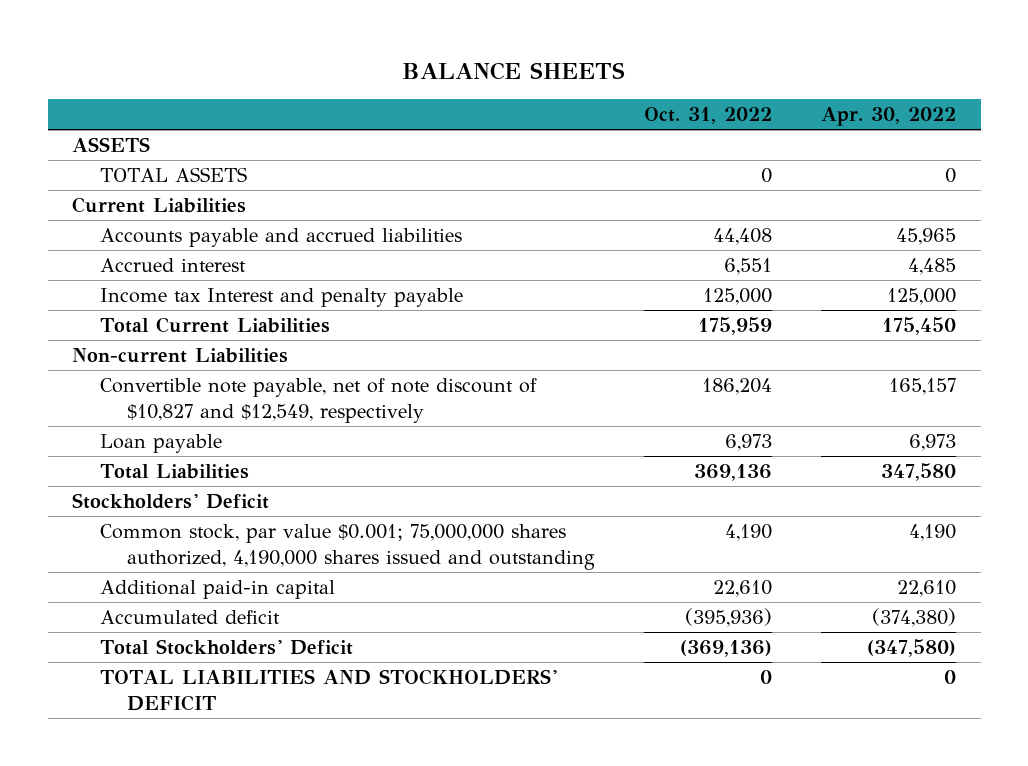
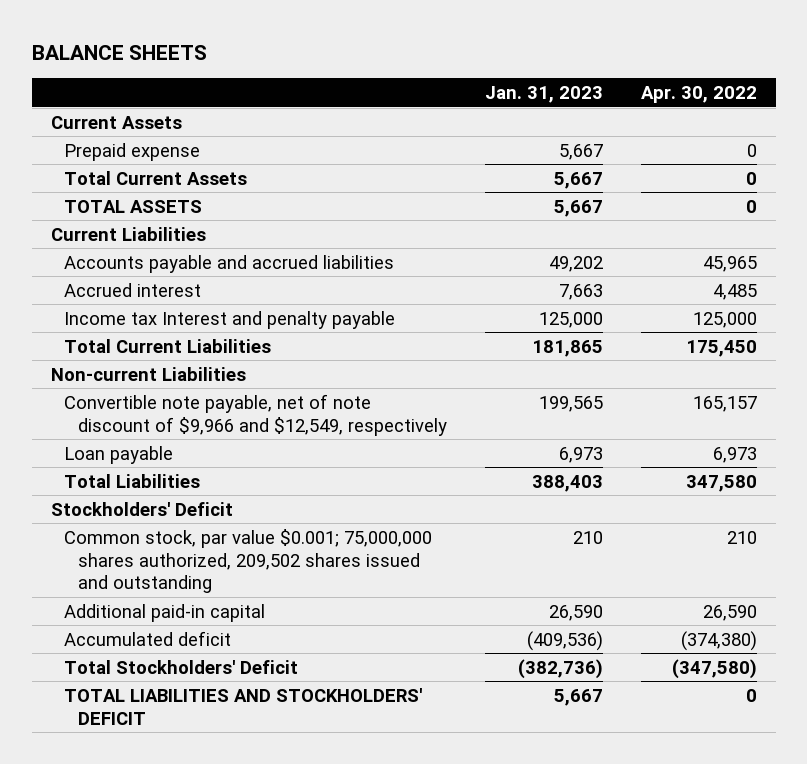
- | Oct. 31, 2022 | Apr. 30, 2022
+ | Jan. 31, 2023 | Apr. 30, 2022
- ASSETS
+ Current Assets
+ Prepaid expense | 5,667 | 0
+ Total Current Assets | 5,667 | 0
- Convertible note payable, net of note discount of $10,827 and $12,549, respectively | 186,204 | 165,157
+ Convertible note payable, net of note discount of $9,966 and $12,549, respectively | 199,565 | 165,157
- Common stock, par value $0.001; 75,000,000 shares authorized, 4,190,000 shares issued and outstanding | 4,190 | 4,190
- Additional paid-in capital | 22,610 | 22,610
+ Common stock, par value $0.001; 75,000,000 shares authorized, 209,502 shares issued and outstanding | 210 | 210
+ Additional paid-in capital | 26,590 | 26,590

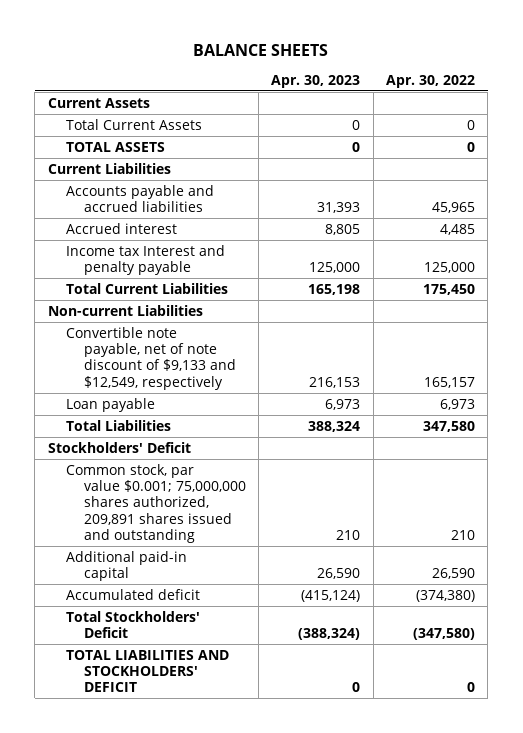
- | Jan. 31, 2023 | Apr. 30, 2022
+ | Apr. 30, 2023 | Apr. 30, 2022
- Prepaid expense | 5,667 | 0
- Convertible note payable, net of note discount of $9,966 and $12,549, respectively | 199,565 | 165,157
+ Convertible note payable, net of note discount of $9,133 and $12,549, respectively | 216,153 | 165,157
- Common stock, par value $0.001; 75,000,000 shares authorized, 209,502 shares issued and outstanding | 210 | 210
+ Common stock, par value $0.001; 75,000,000 shares authorized, 209,891 shares issued and outstanding | 210 | 210

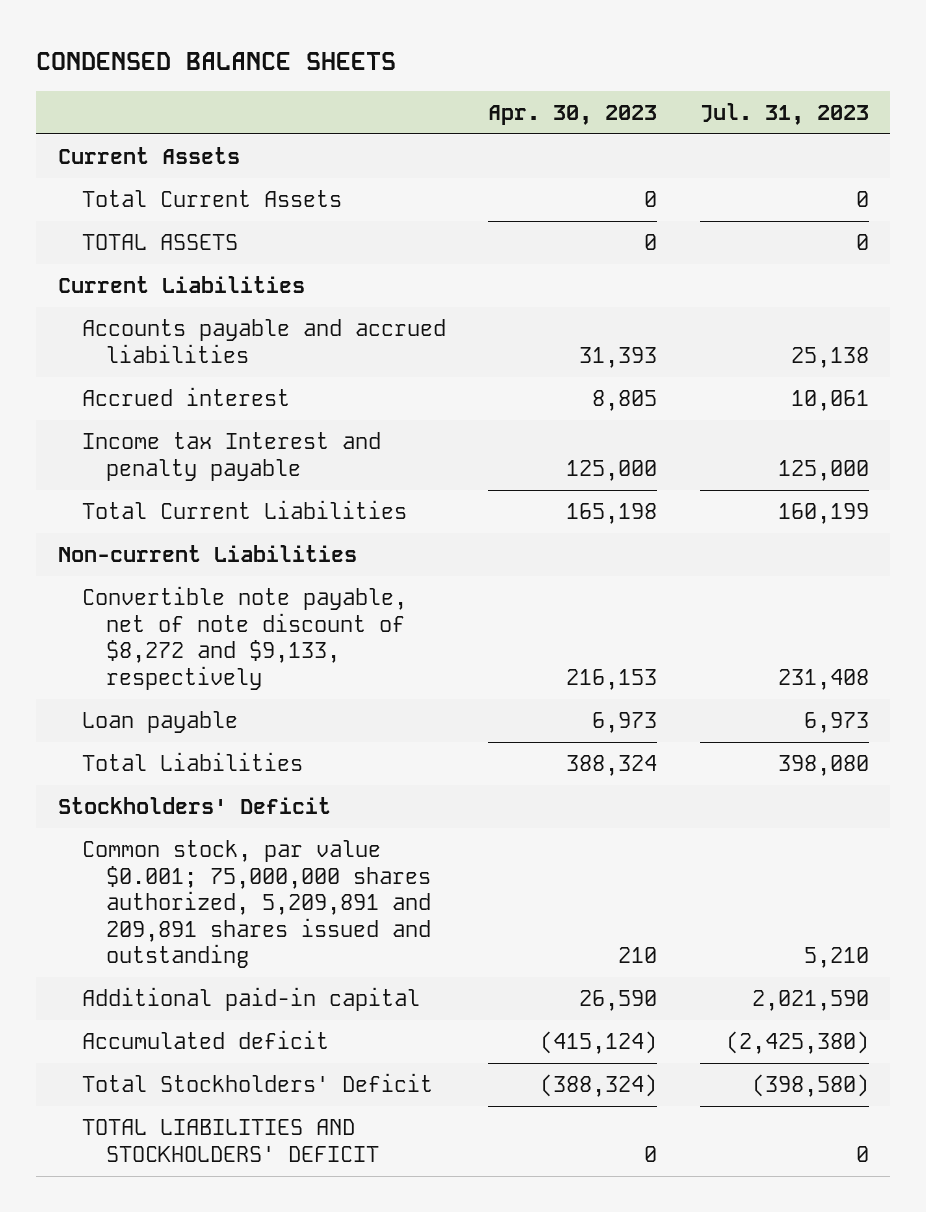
- BALANCE SHEETS
+ CONDENSED BALANCE SHEETS
- | Apr. 30, 2023 | Apr. 30, 2022
+ | Apr. 30, 2023 | Jul. 31, 2023
- Convertible note payable, net of note discount of $9,133 and $12,549, respectively | 216,153 | 165,157
+ Convertible note payable, net of note discount of $8,272 and $9,133, respectively | 216,153 | 231,408
- Common stock, par value $0.001; 75,000,000 shares authorized, 209,891 shares issued and outstanding | 210 | 210
+ Common stock, par value $0.001; 75,000,000 shares authorized, 5,209,891 and 209,891 shares issued and outstanding | 210 | 5,210

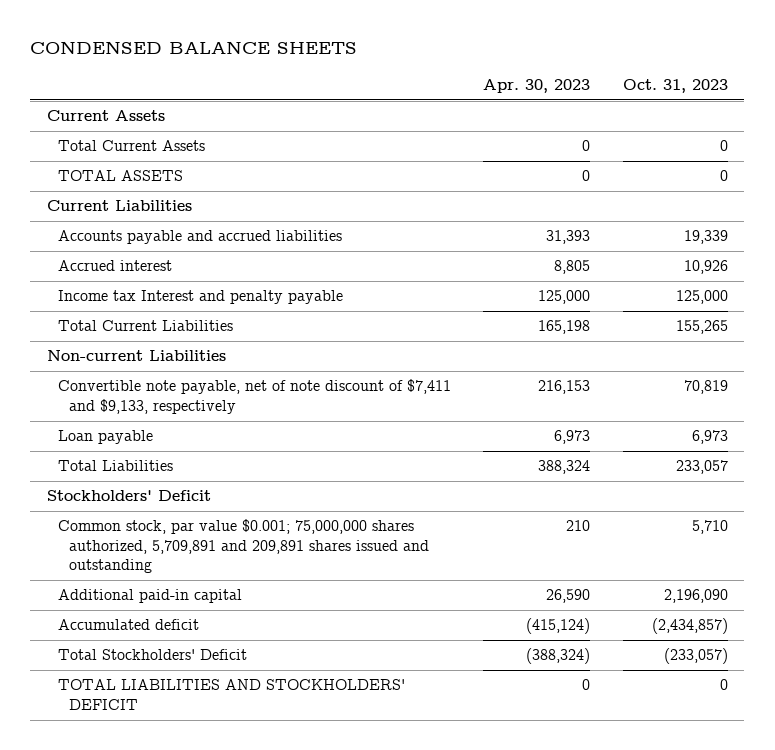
- | Apr. 30, 2023 | Jul. 31, 2023
+ | Apr. 30, 2023 | Oct. 31, 2023
- Convertible note payable, net of note discount of $8,272 and $9,133, respectively | 216,153 | 231,408
+ Convertible note payable, net of note discount of $7,411 and $9,133, respectively | 216,153 | 70,819
- Common stock, par value $0.001; 75,000,000 shares authorized, 5,209,891 and 209,891 shares issued and outstanding | 210 | 5,210
+ Common stock, par value $0.001; 75,000,000 shares authorized, 5,709,891 and 209,891 shares issued and outstanding | 210 | 5,710

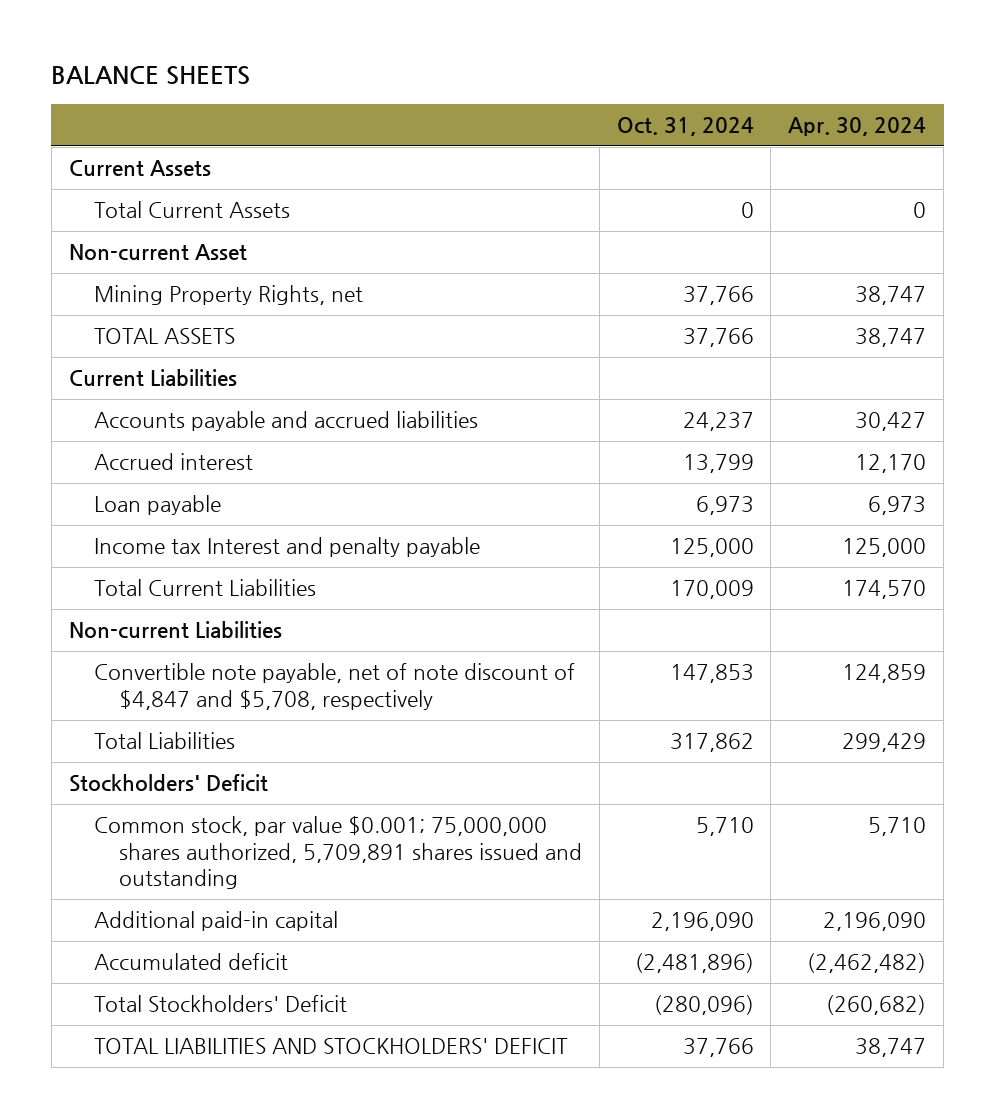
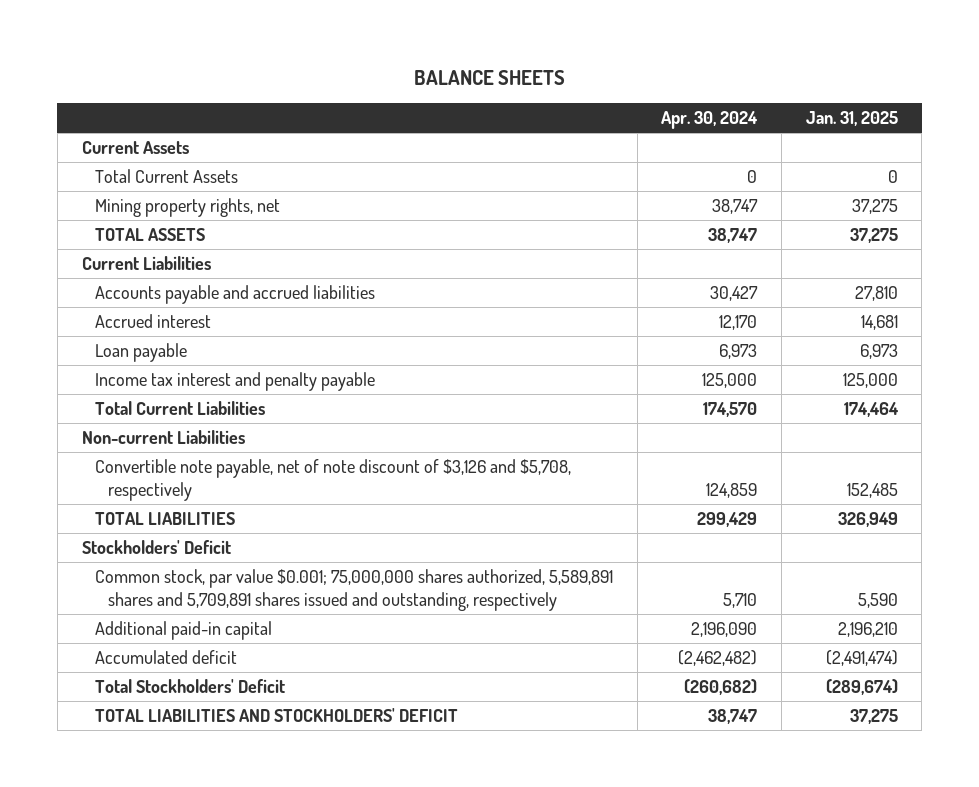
- | Oct. 31, 2024 | Apr. 30, 2024
+ | Apr. 30, 2024 | Jan. 31, 2025
- Non-current Asset
- Mining Property Rights, net | 37,766 | 38,747
+ Mining property rights, net | 38,747 | 37,275
- Income tax Interest and penalty payable | 125,000 | 125,000
+ Income tax interest and penalty payable | 125,000 | 125,000
- Convertible note payable, net of note discount of $4,847 and $5,708, respectively | 147,853 | 124,859
- Total Liabilities | 317,862 | 299,429
+ Convertible note payable, net of note discount of $3,126 and $5,708, respectively | 124,859 | 152,485
+ TOTAL LIABILITIES | 299,429 | 326,949
- Common stock, par value $0.001; 75,000,000 shares authorized, 5,709,891 shares issued and outstanding | 5,710 | 5,710
+ Common stock, par value $0.001; 75,000,000 shares authorized, 5,589,891 shares and 5,709,891 shares issued and outstanding, respectively | 5,710 | 5,590

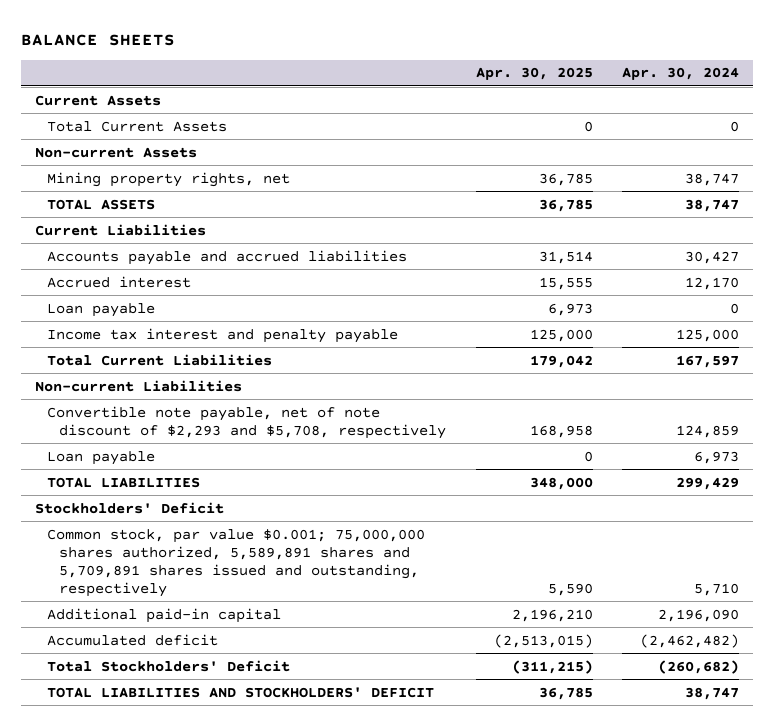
- | Apr. 30, 2024 | Jan. 31, 2025
+ | Apr. 30, 2025 | Apr. 30, 2024
+ Non-current Assets
+ Loan payable | 6,973 | 0
- Total Current Liabilities | 174,570 | 174,464
+ Total Current Liabilities | 179,042 | 167,597
- Convertible note payable, net of note discount of $3,126 and $5,708, respectively | 124,859 | 152,485
+ Convertible note payable, net of note discount of $2,293 and $5,708, respectively | 168,958 | 124,859
moved down: Loan payable | 0 | 6,973

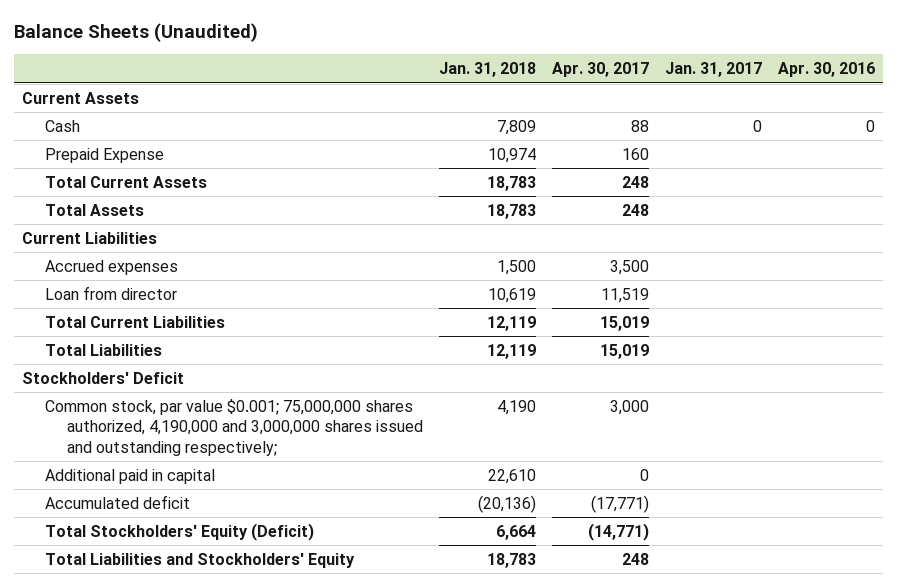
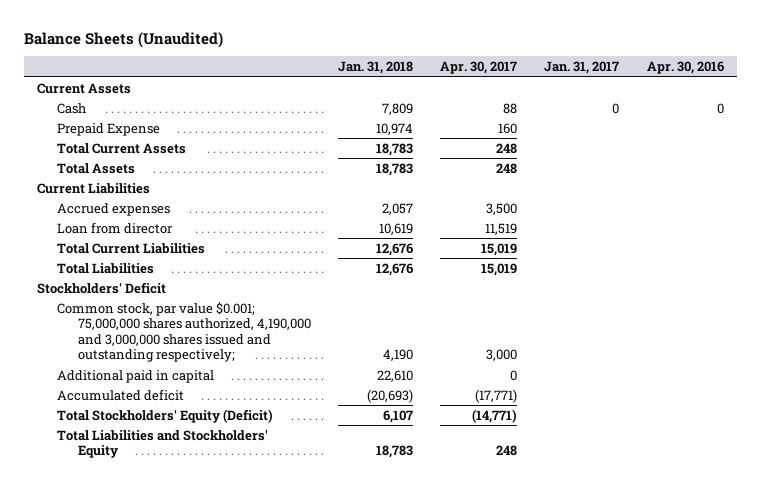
- Accrued expenses | 1,500 | 3,500 | |
+ Accrued expenses | 2,057 | 3,500 | |
- Total Current Liabilities | 12,119 | 15,019 | |
- Total Liabilities | 12,119 | 15,019 | |
+ Total Current Liabilities | 12,676 | 15,019 | |
+ Total Liabilities | 12,676 | 15,019 | |
- Accumulated deficit | (20,136) | (17,771) | |
- Total Stockholders' Equity (Deficit) | 6,664 | (14,771) | |
+ Accumulated deficit | (20,693) | (17,771) | |
+ Total Stockholders' Equity (Deficit) | 6,107 | (14,771) | |

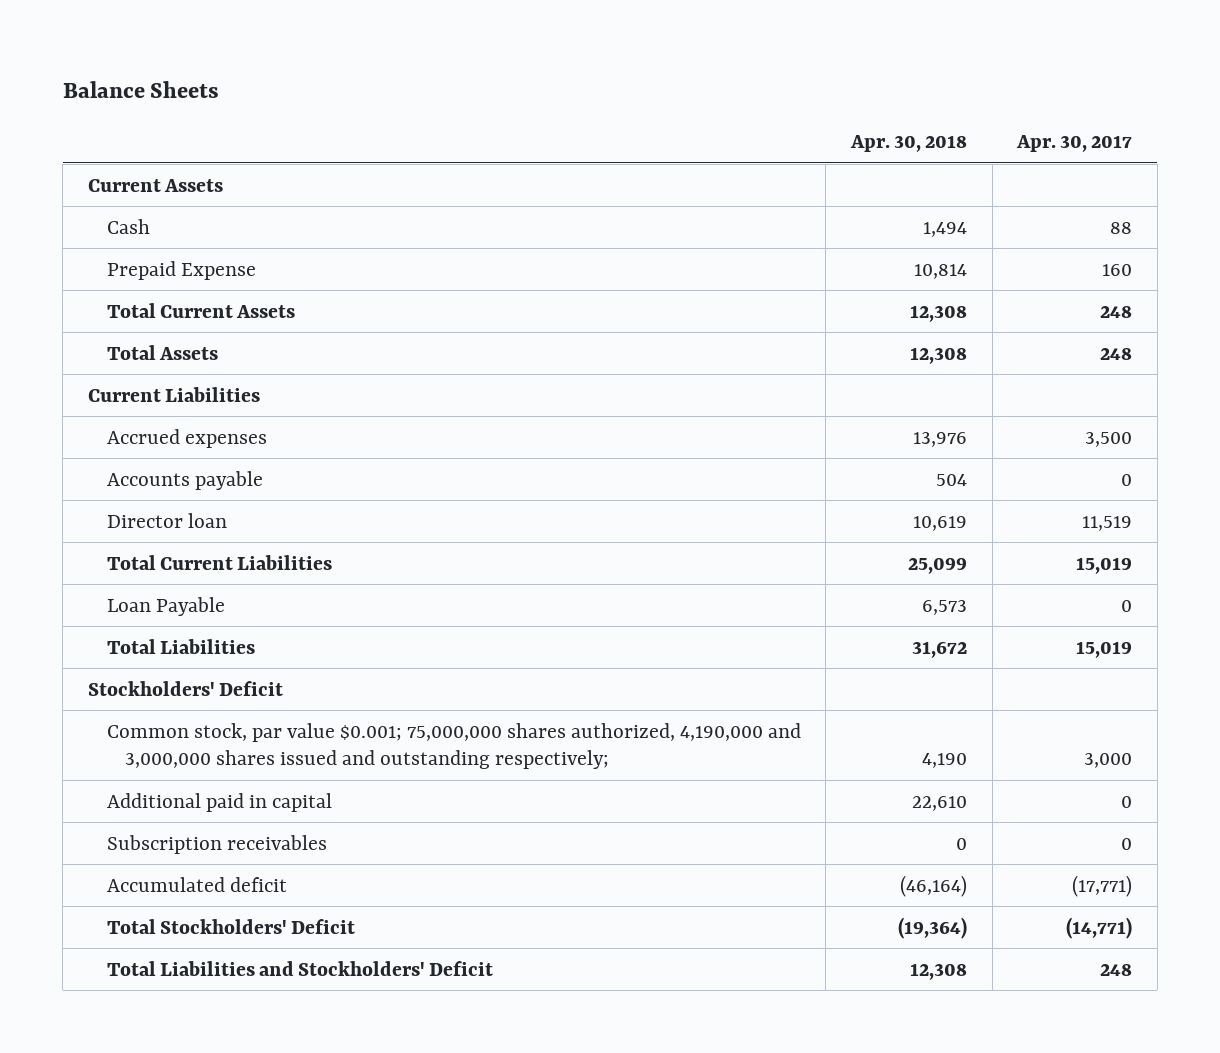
- Balance Sheets (Unaudited)
+ Balance Sheets
- | Jan. 31, 2018 | Apr. 30, 2017 | Jan. 31, 2017 | Apr. 30, 2016
+ | Apr. 30, 2018 | Apr. 30, 2017
- Loan from director | 10,619 | 11,519 | |
+ Accounts payable | 504 | 0
+ Director loan | 10,619 | 11,519
+ Loan Payable | 6,573 | 0
+ Subscription receivables | 0 | 0
- Total Stockholders' Equity (Deficit) | 6,107 | (14,771) | |
- Total Liabilities and Stockholders' Equity | 18,783 | 248 | |
+ Total Stockholders' Deficit | (19,364) | (14,771)
+ Total Liabilities and Stockholders' Deficit | 12,308 | 248

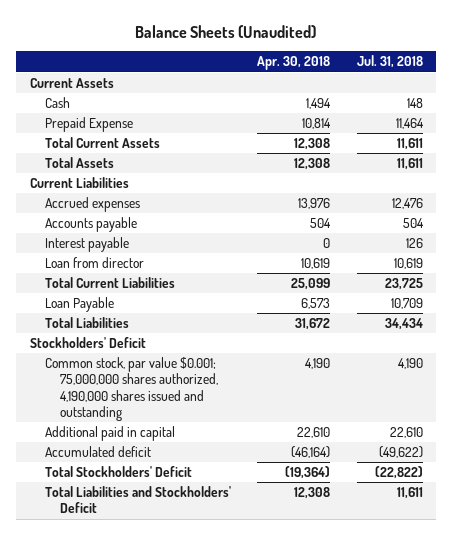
- Balance Sheets
+ Balance Sheets (Unaudited)
- | Apr. 30, 2018 | Apr. 30, 2017
+ | Apr. 30, 2018 | Jul. 31, 2018
- Director loan | 10,619 | 11,519
+ Interest payable | 0 | 126
+ Loan from director | 10,619 | 10,619
- Common stock, par value $0.001; 75,000,000 shares authorized, 4,190,000 and 3,000,000 shares issued and outstanding respectively; | 4,190 | 3,000
+ Common stock, par value $0.001; 75,000,000 shares authorized, 4,190,000 shares issued and outstanding | 4,190 | 4,190
- Subscription receivables | 0 | 0

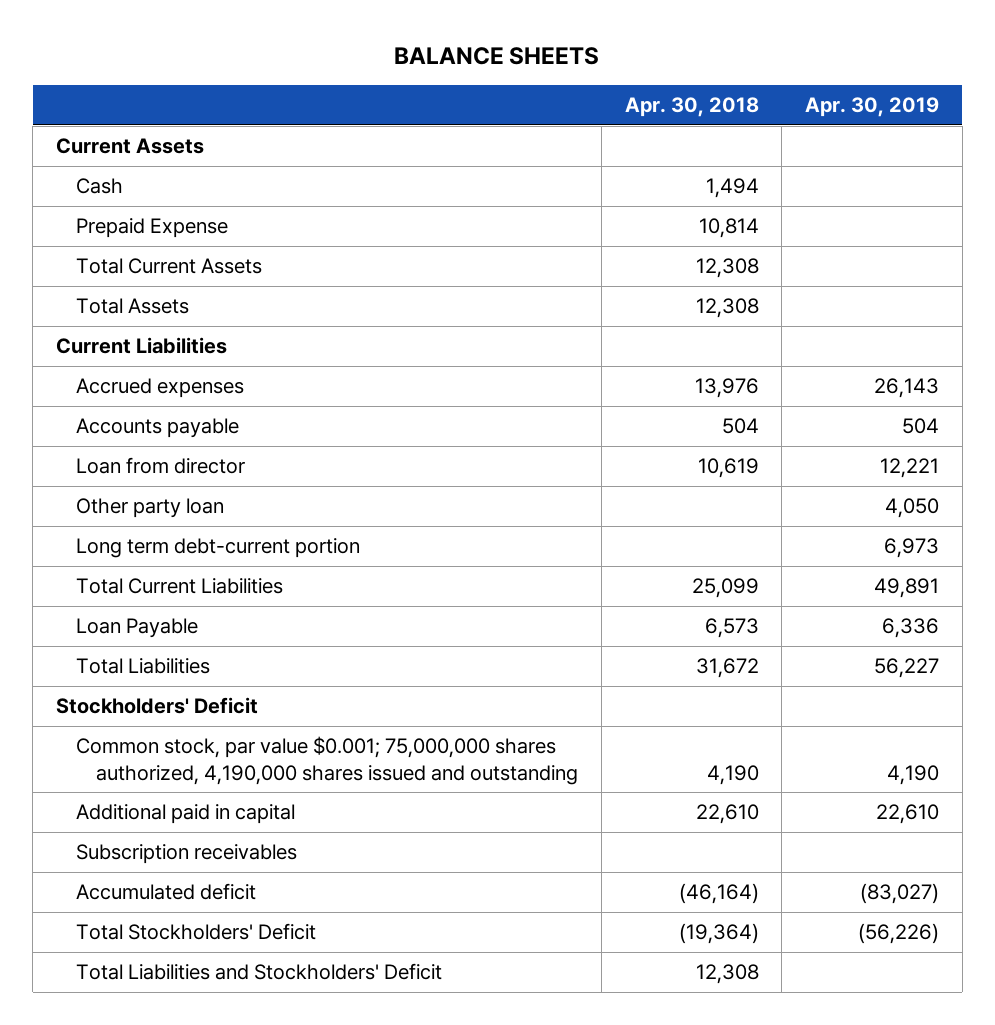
- Balance Sheets (Unaudited)
+ BALANCE SHEETS
- | Apr. 30, 2018 | Jul. 31, 2018
+ | Apr. 30, 2018 | Apr. 30, 2019
- Interest payable | 0 | 126
+ Other party loan | | 4,050
+ Long term debt-current portion | | 6,973
+ Subscription receivables

